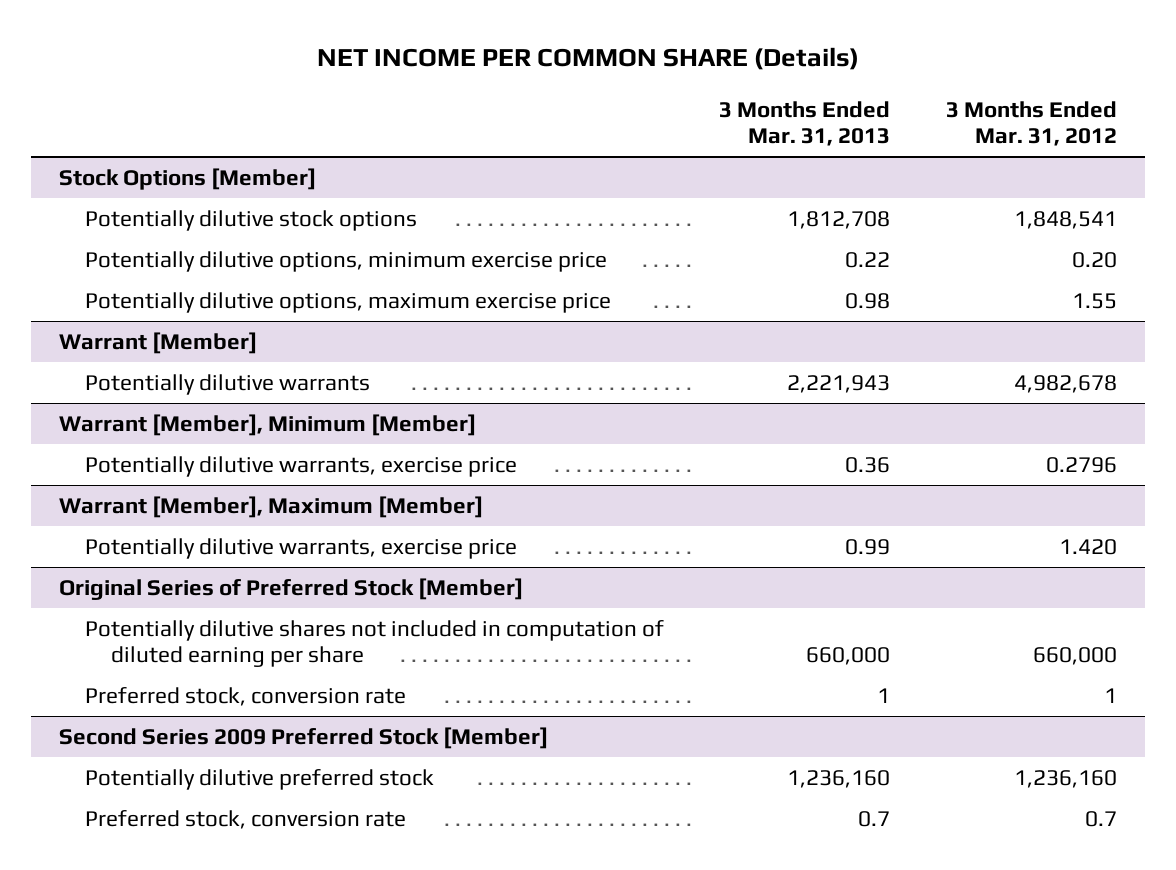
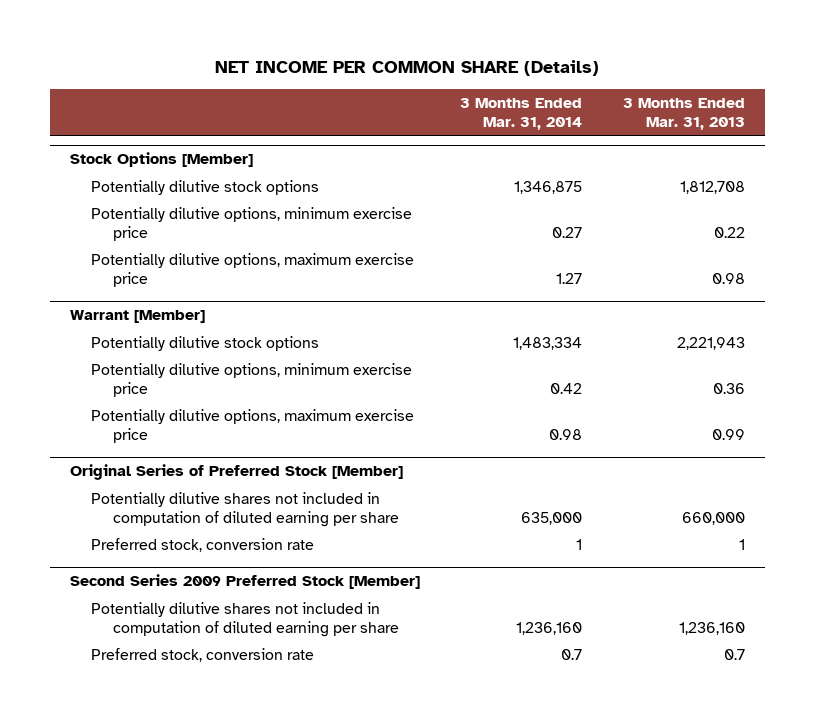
- | 3 Months Ended Mar. 31, 2013 | 3 Months Ended Mar. 31, 2012
+ | 3 Months Ended Mar. 31, 2014 | 3 Months Ended Mar. 31, 2013
@ Warrant [Member]
- Potentially dilutive warrants | 2,221,943 | 4,982,678
- Warrant [Member], Minimum [Member]
- Potentially dilutive warrants, exercise price | 0.36 | 0.2796
- Warrant [Member], Maximum [Member]
- Potentially dilutive warrants, exercise price | 0.99 | 1.420
@ Warrant [Member]
+ Potentially dilutive stock options | 1,483,334 | 2,221,943
+ Potentially dilutive options, minimum exercise price | 0.42 | 0.36
+ Potentially dilutive options, maximum exercise price | 0.98 | 0.99
@ Second Series 2009 Preferred Stock [Member]
- Potentially dilutive preferred stock | 1,236,160 | 1,236,160
+ Potentially dilutive shares not included in computation of diluted earning per share | 1,236,160 | 1,236,160

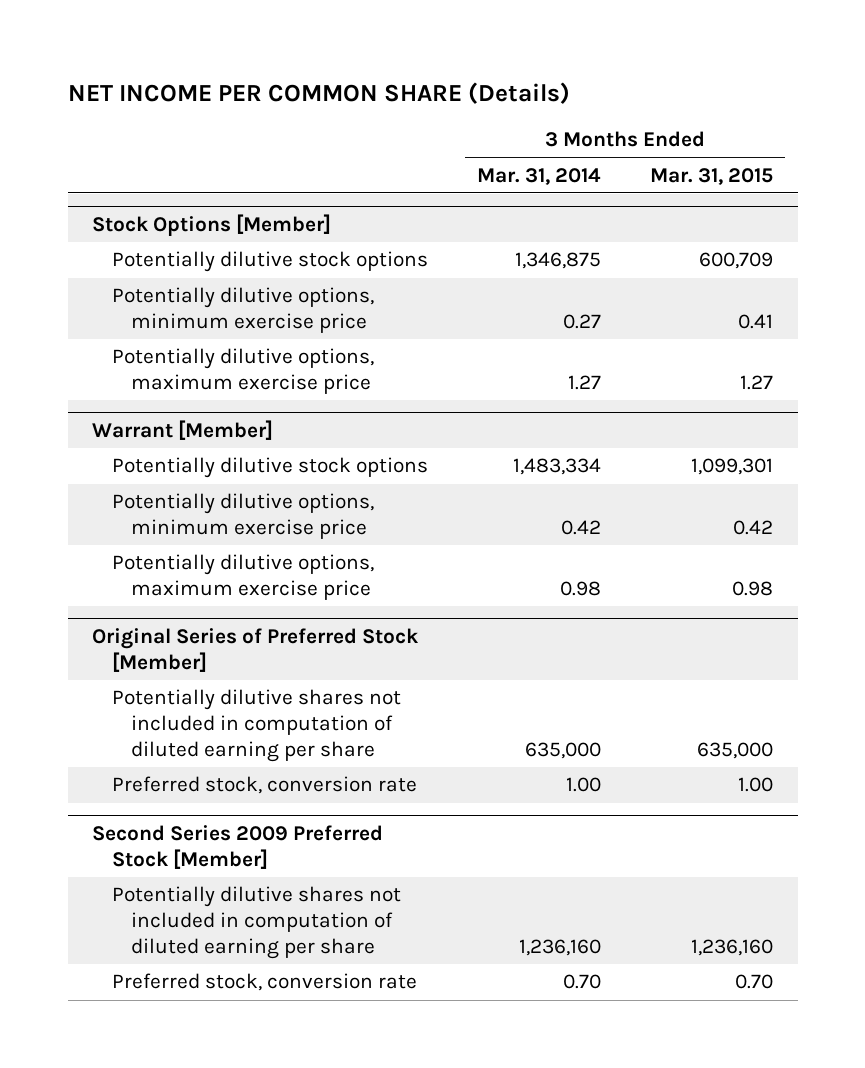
- | 3 Months Ended Mar. 31, 2014 | 3 Months Ended Mar. 31, 2013
+ | 3 Months Ended Mar. 31, 2014 | 3 Months Ended Mar. 31, 2015
@ Original Series of Preferred Stock [Member]
- Preferred stock, conversion rate | 1 | 1
+ Preferred stock, conversion rate | 1.00 | 1.00
@ Second Series 2009 Preferred Stock [Member]
- Preferred stock, conversion rate | 0.7 | 0.7
+ Preferred stock, conversion rate | 0.70 | 0.70

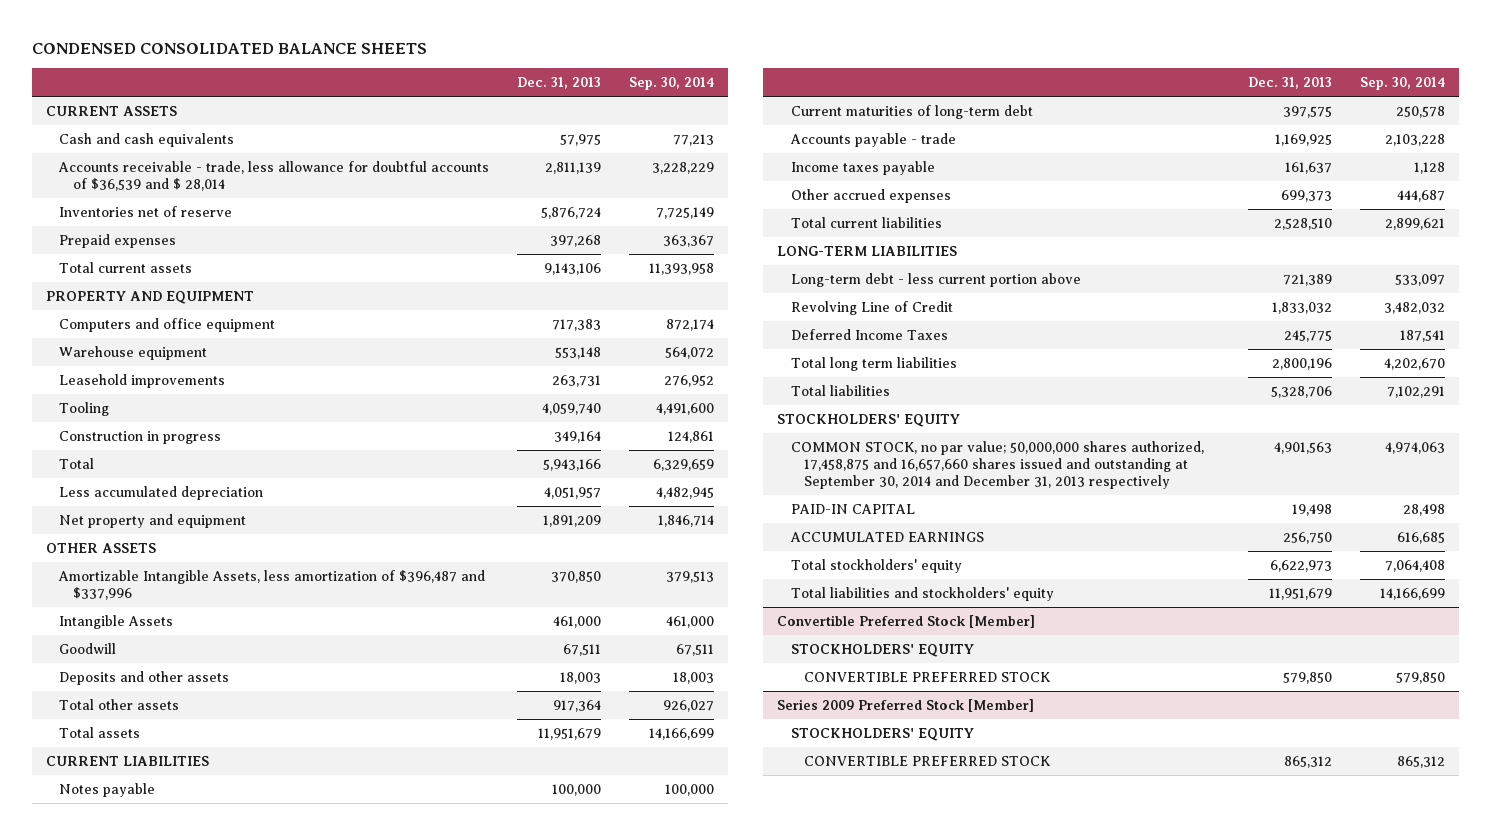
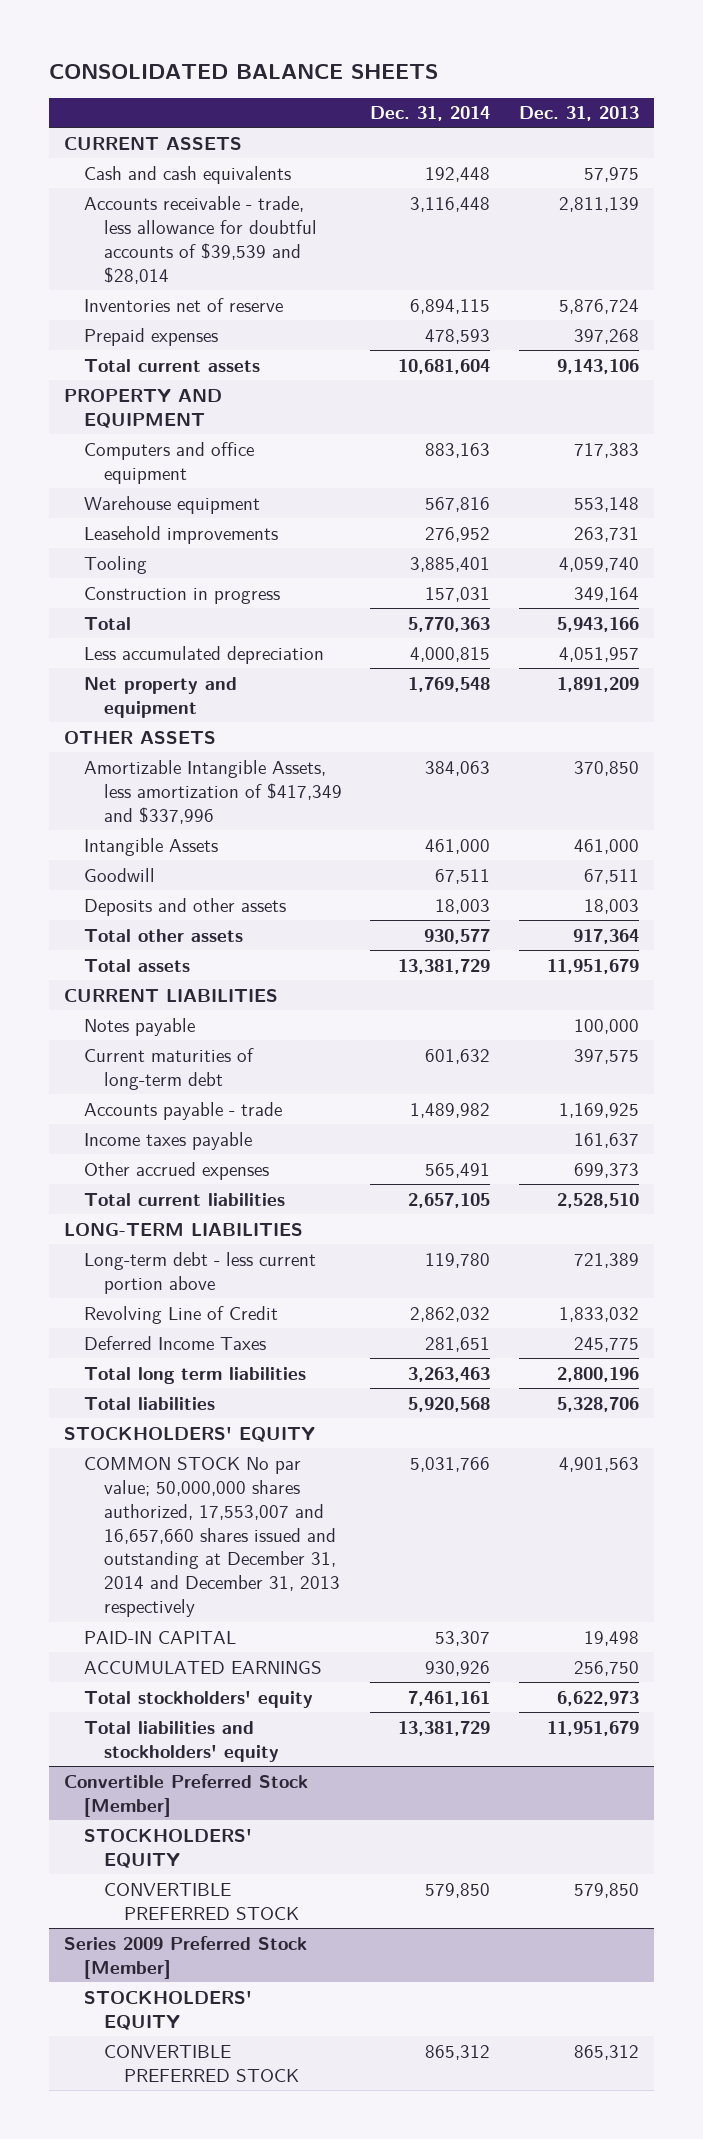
- CONDENSED CONSOLIDATED BALANCE SHEETS
+ CONSOLIDATED BALANCE SHEETS
- | Dec. 31, 2013 | Sep. 30, 2014
+ | Dec. 31, 2014 | Dec. 31, 2013
- Accounts receivable - trade, less allowance for doubtful accounts of $36,539 and $ 28,014 | 2,811,139 | 3,228,229
+ Accounts receivable - trade, less allowance for doubtful accounts of $39,539 and $28,014 | 3,116,448 | 2,811,139
- Amortizable Intangible Assets, less amortization of $396,487 and $337,996 | 370,850 | 379,513
+ Amortizable Intangible Assets, less amortization of $417,349 and $337,996 | 384,063 | 370,850
- COMMON STOCK, no par value; 50,000,000 shares authorized, 17,458,875 and 16,657,660 shares issued and outstanding at September 30, 2014 and December 31, 2013 respectively | 4,901,563 | 4,974,063
+ COMMON STOCK No par value; 50,000,000 shares authorized, 17,553,007 and 16,657,660 shares issued and outstanding at December 31, 2014 and December 31, 2013 respectively | 5,031,766 | 4,901,563

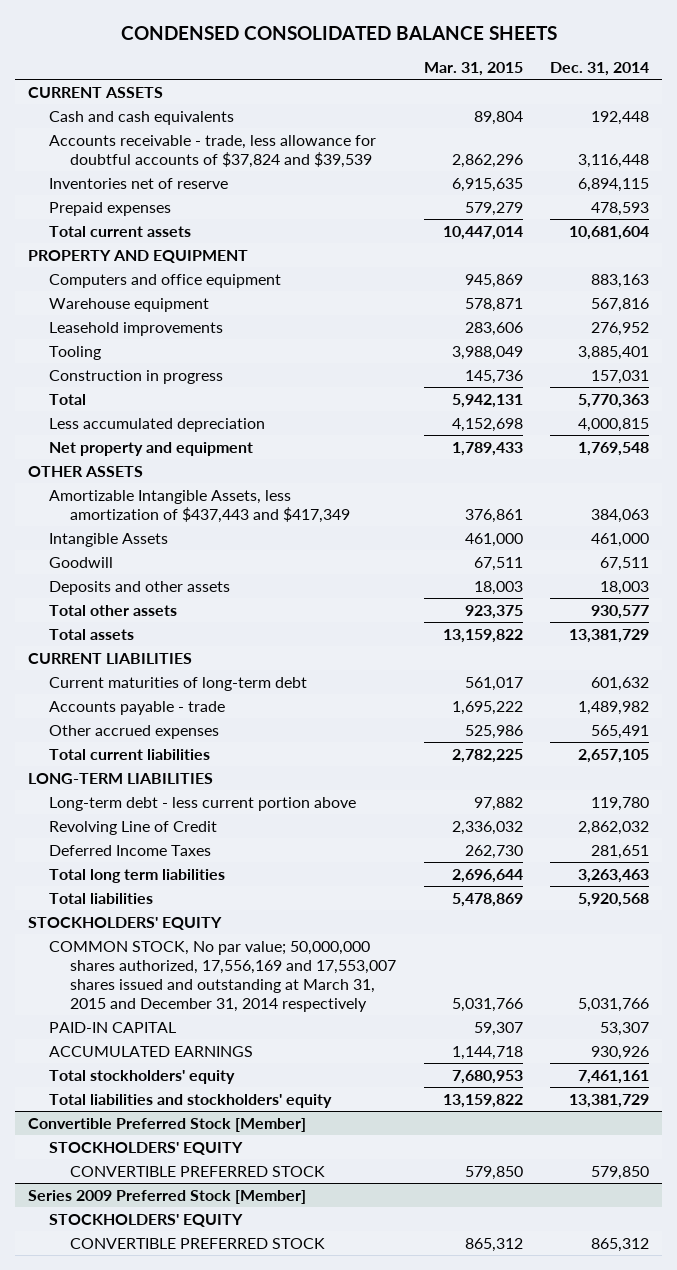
- CONSOLIDATED BALANCE SHEETS
+ CONDENSED CONSOLIDATED BALANCE SHEETS
- | Dec. 31, 2014 | Dec. 31, 2013
+ | Mar. 31, 2015 | Dec. 31, 2014
- Accounts receivable - trade, less allowance for doubtful accounts of $39,539 and $28,014 | 3,116,448 | 2,811,139
+ Accounts receivable - trade, less allowance for doubtful accounts of $37,824 and $39,539 | 2,862,296 | 3,116,448
- Amortizable Intangible Assets, less amortization of $417,349 and $337,996 | 384,063 | 370,850
+ Amortizable Intangible Assets, less amortization of $437,443 and $417,349 | 376,861 | 384,063
- Notes payable | | 100,000
- Income taxes payable | | 161,637
- COMMON STOCK No par value; 50,000,000 shares authorized, 17,553,007 and 16,657,660 shares issued and outstanding at December 31, 2014 and December 31, 2013 respectively | 5,031,766 | 4,901,563
+ COMMON STOCK, No par value; 50,000,000 shares authorized, 17,556,169 and 17,553,007 shares issued and outstanding at March 31, 2015 and December 31, 2014 respectively | 5,031,766 | 5,031,766

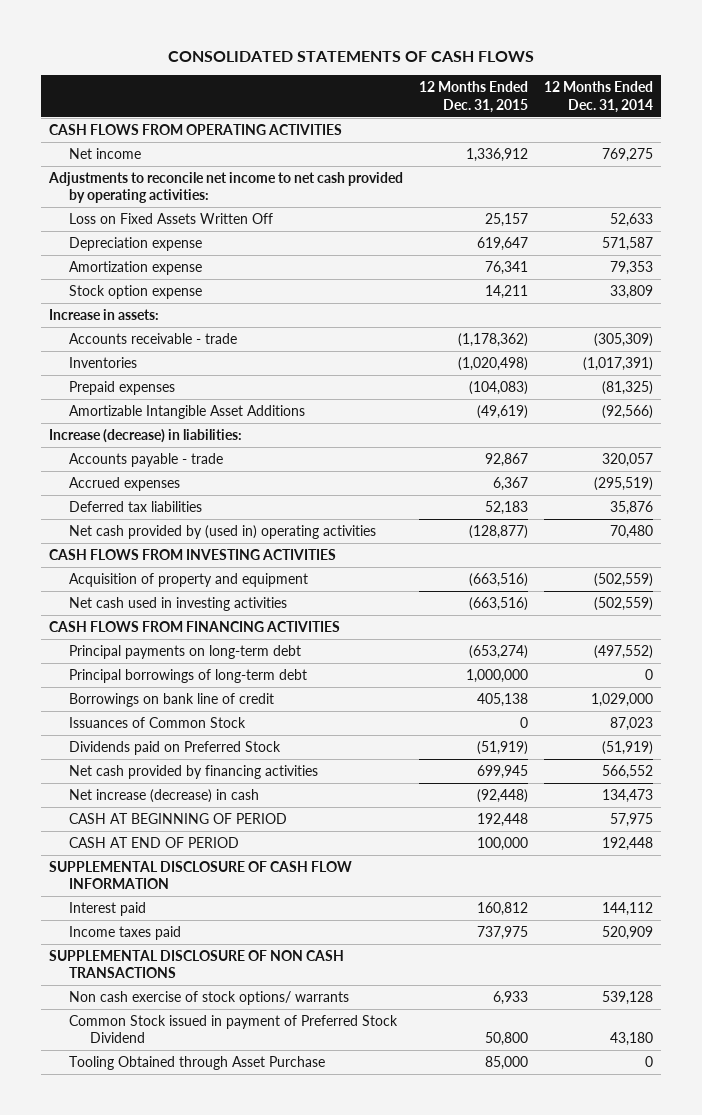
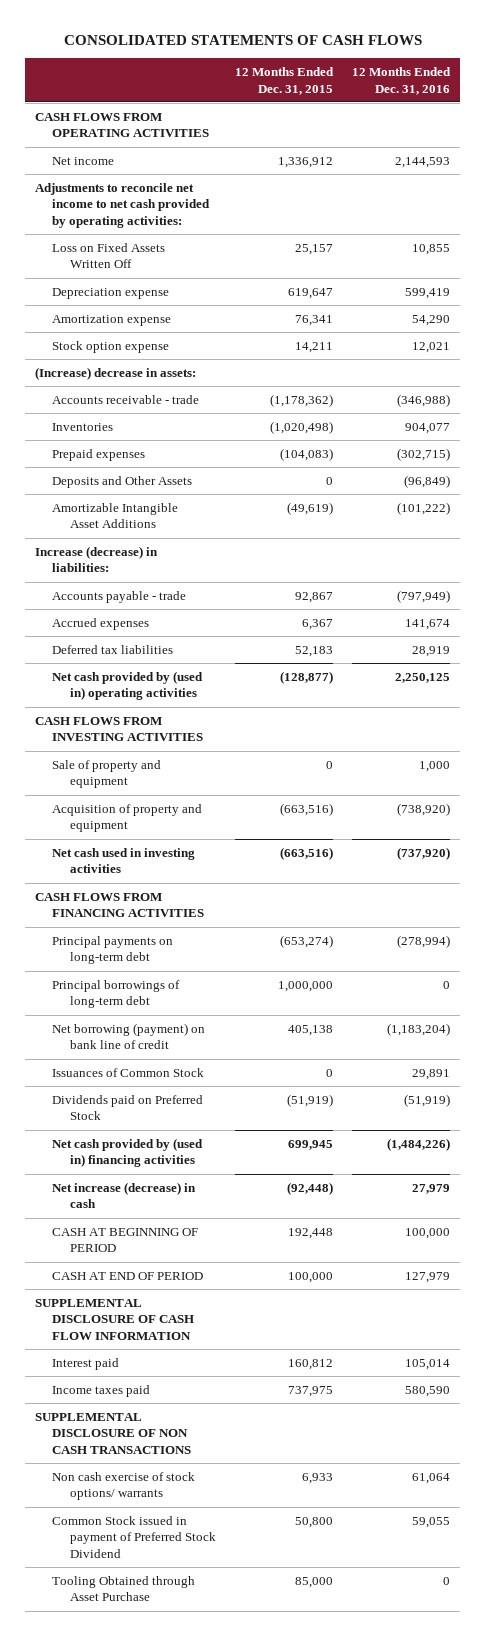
- | 12 Months Ended Dec. 31, 2015 | 12 Months Ended Dec. 31, 2014
+ | 12 Months Ended Dec. 31, 2015 | 12 Months Ended Dec. 31, 2016
- Increase in assets:
+ (Increase) decrease in assets:
+ Deposits and Other Assets | 0 | (96,849)
+ Sale of property and equipment | 0 | 1,000
- Borrowings on bank line of credit | 405,138 | 1,029,000
+ Net borrowing (payment) on bank line of credit | 405,138 | (1,183,204)
- Net cash provided by financing activities | 699,945 | 566,552
+ Net cash provided by (used in) financing activities | 699,945 | (1,484,226)

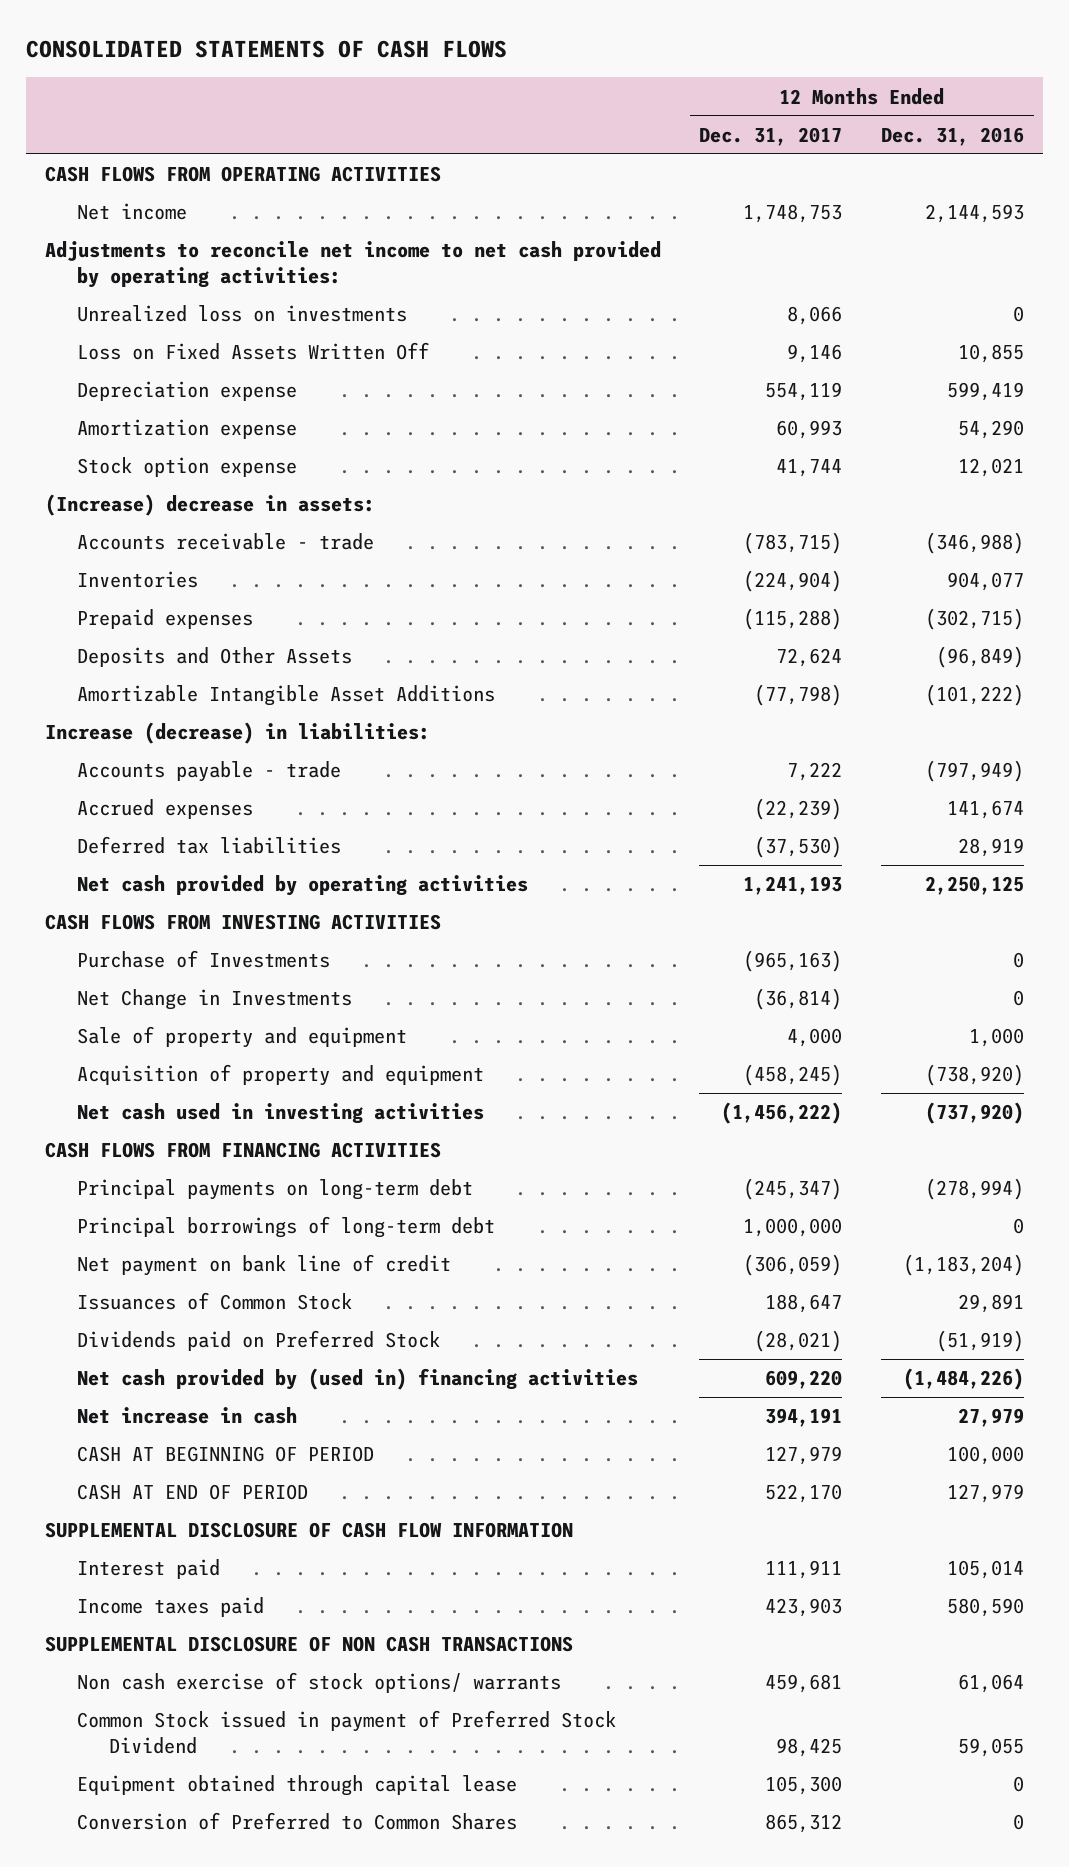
- | 12 Months Ended Dec. 31, 2015 | 12 Months Ended Dec. 31, 2016
+ | 12 Months Ended Dec. 31, 2017 | 12 Months Ended Dec. 31, 2016
+ Unrealized loss on investments | 8,066 | 0
- Net cash provided by (used in) operating activities | (128,877) | 2,250,125
+ Net cash provided by operating activities | 1,241,193 | 2,250,125
+ Purchase of Investments | (965,163) | 0
+ Net Change in Investments | (36,814) | 0
- Net borrowing (payment) on bank line of credit | 405,138 | (1,183,204)
+ Net payment on bank line of credit | (306,059) | (1,183,204)
- Net increase (decrease) in cash | (92,448) | 27,979
+ Net increase in cash | 394,191 | 27,979
- Tooling Obtained through Asset Purchase | 85,000 | 0
+ Equipment obtained through capital lease | 105,300 | 0
+ Conversion of Preferred to Common Shares | 865,312 | 0

